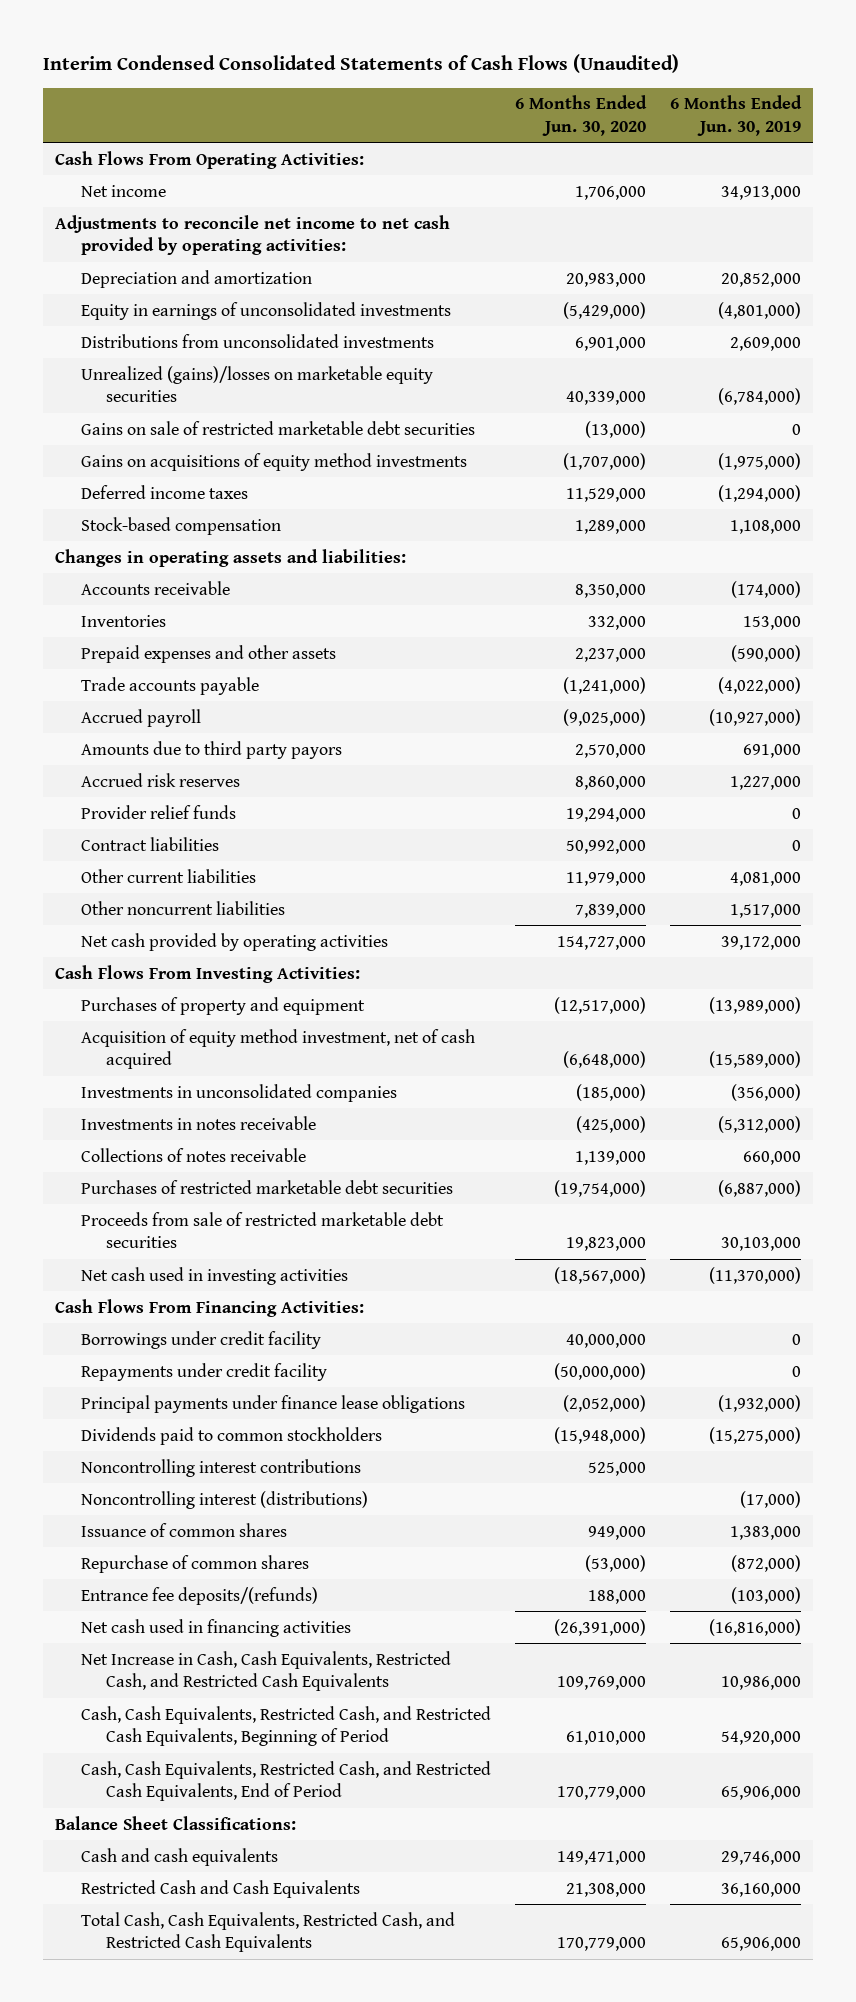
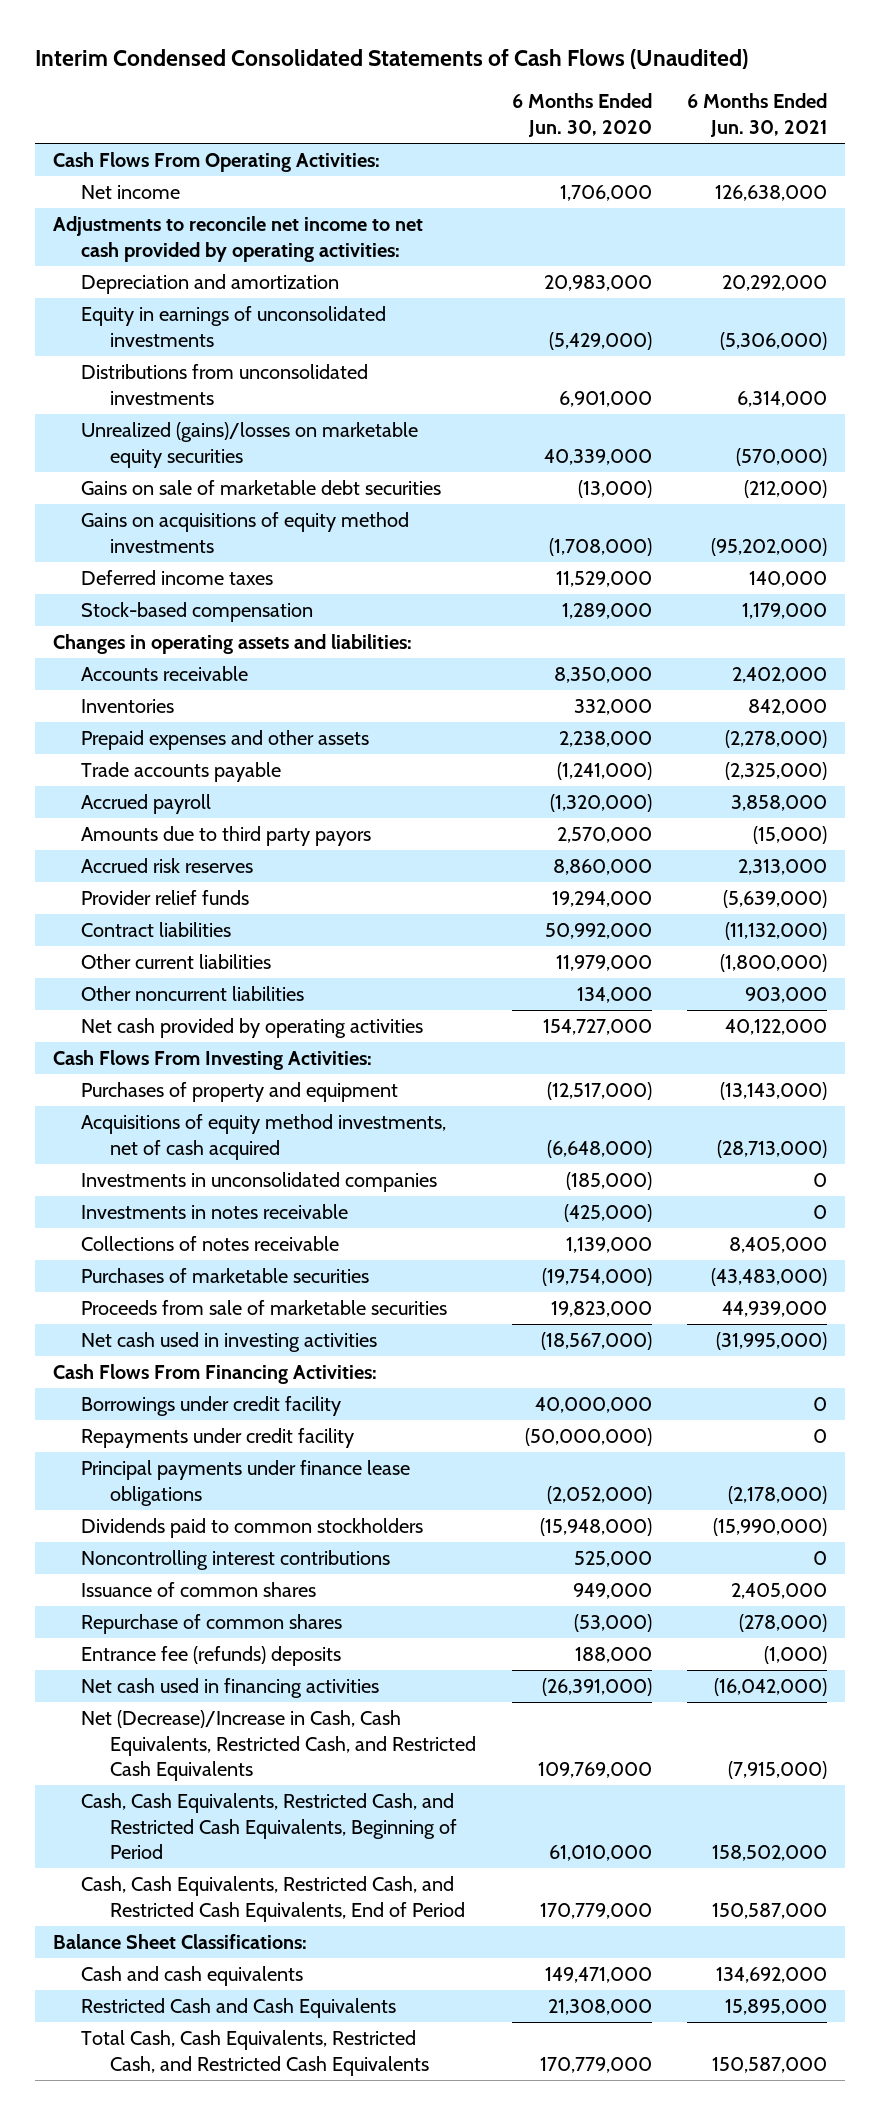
- | 6 Months Ended Jun. 30, 2020 | 6 Months Ended Jun. 30, 2019
+ | 6 Months Ended Jun. 30, 2020 | 6 Months Ended Jun. 30, 2021
- Gains on sale of restricted marketable debt securities | (13,000) | 0
- Gains on acquisitions of equity method investments | (1,707,000) | (1,975,000)
+ Gains on sale of marketable debt securities | (13,000) | (212,000)
+ Gains on acquisitions of equity method investments | (1,708,000) | (95,202,000)
- Prepaid expenses and other assets | 2,237,000 | (590,000)
+ Prepaid expenses and other assets | 2,238,000 | (2,278,000)
- Accrued payroll | (9,025,000) | (10,927,000)
+ Accrued payroll | (1,320,000) | 3,858,000
- Other noncurrent liabilities | 7,839,000 | 1,517,000
+ Other noncurrent liabilities | 134,000 | 903,000
- Acquisition of equity method investment, net of cash acquired | (6,648,000) | (15,589,000)
+ Acquisitions of equity method investments, net of cash acquired | (6,648,000) | (28,713,000)
- Purchases of restricted marketable debt securities | (19,754,000) | (6,887,000)
- Proceeds from sale of restricted marketable debt securities | 19,823,000 | 30,103,000
+ Purchases of marketable securities | (19,754,000) | (43,483,000)
+ Proceeds from sale of marketable securities | 19,823,000 | 44,939,000
- Noncontrolling interest (distributions) | | (17,000)
- Entrance fee deposits/(refunds) | 188,000 | (103,000)
+ Entrance fee (refunds) deposits | 188,000 | (1,000)
- Net Increase in Cash, Cash Equivalents, Restricted Cash, and Restricted Cash Equivalents | 109,769,000 | 10,986,000
+ Net (Decrease)/Increase in Cash, Cash Equivalents, Restricted Cash, and Restricted Cash Equivalents | 109,769,000 | (7,915,000)

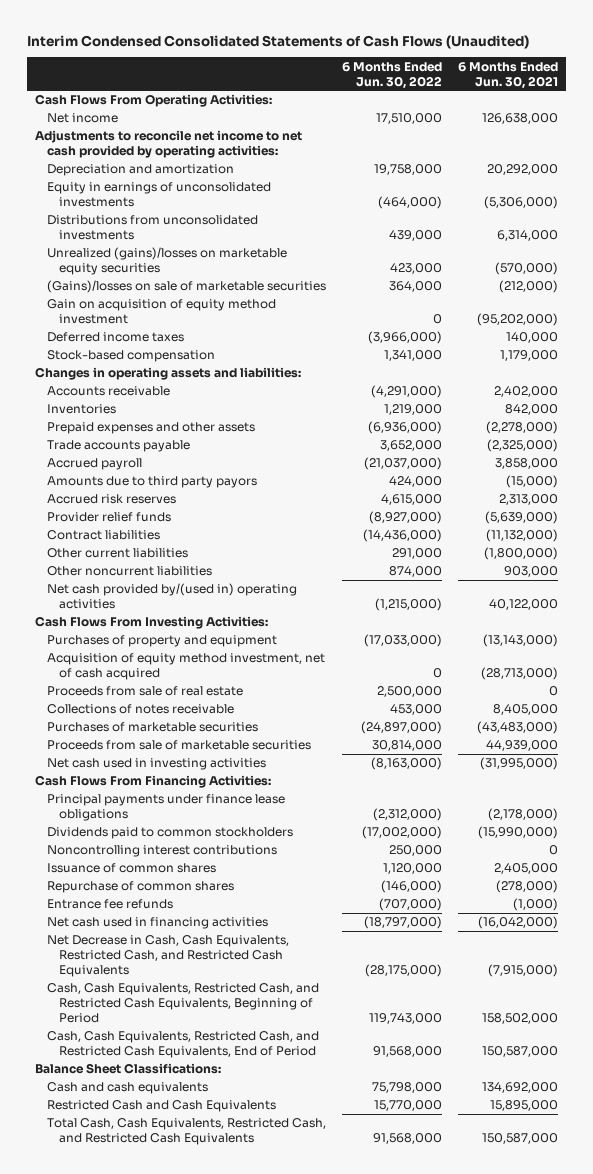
- | 6 Months Ended Jun. 30, 2020 | 6 Months Ended Jun. 30, 2021
+ | 6 Months Ended Jun. 30, 2022 | 6 Months Ended Jun. 30, 2021
- Gains on sale of marketable debt securities | (13,000) | (212,000)
- Gains on acquisitions of equity method investments | (1,708,000) | (95,202,000)
+ (Gains)/losses on sale of marketable securities | 364,000 | (212,000)
+ Gain on acquisition of equity method investment | 0 | (95,202,000)
- Net cash provided by operating activities | 154,727,000 | 40,122,000
+ Net cash provided by/(used in) operating activities | (1,215,000) | 40,122,000
- Acquisitions of equity method investments, net of cash acquired | (6,648,000) | (28,713,000)
- Investments in unconsolidated companies | (185,000) | 0
- Investments in notes receivable | (425,000) | 0
+ Acquisition of equity method investment, net of cash acquired | 0 | (28,713,000)
+ Proceeds from sale of real estate | 2,500,000 | 0
- Borrowings under credit facility | 40,000,000 | 0
- Repayments under credit facility | (50,000,000) | 0
- Entrance fee (refunds) deposits | 188,000 | (1,000)
+ Entrance fee refunds | (707,000) | (1,000)
- Net (Decrease)/Increase in Cash, Cash Equivalents, Restricted Cash, and Restricted Cash Equivalents | 109,769,000 | (7,915,000)
+ Net Decrease in Cash, Cash Equivalents, Restricted Cash, and Restricted Cash Equivalents | (28,175,000) | (7,915,000)

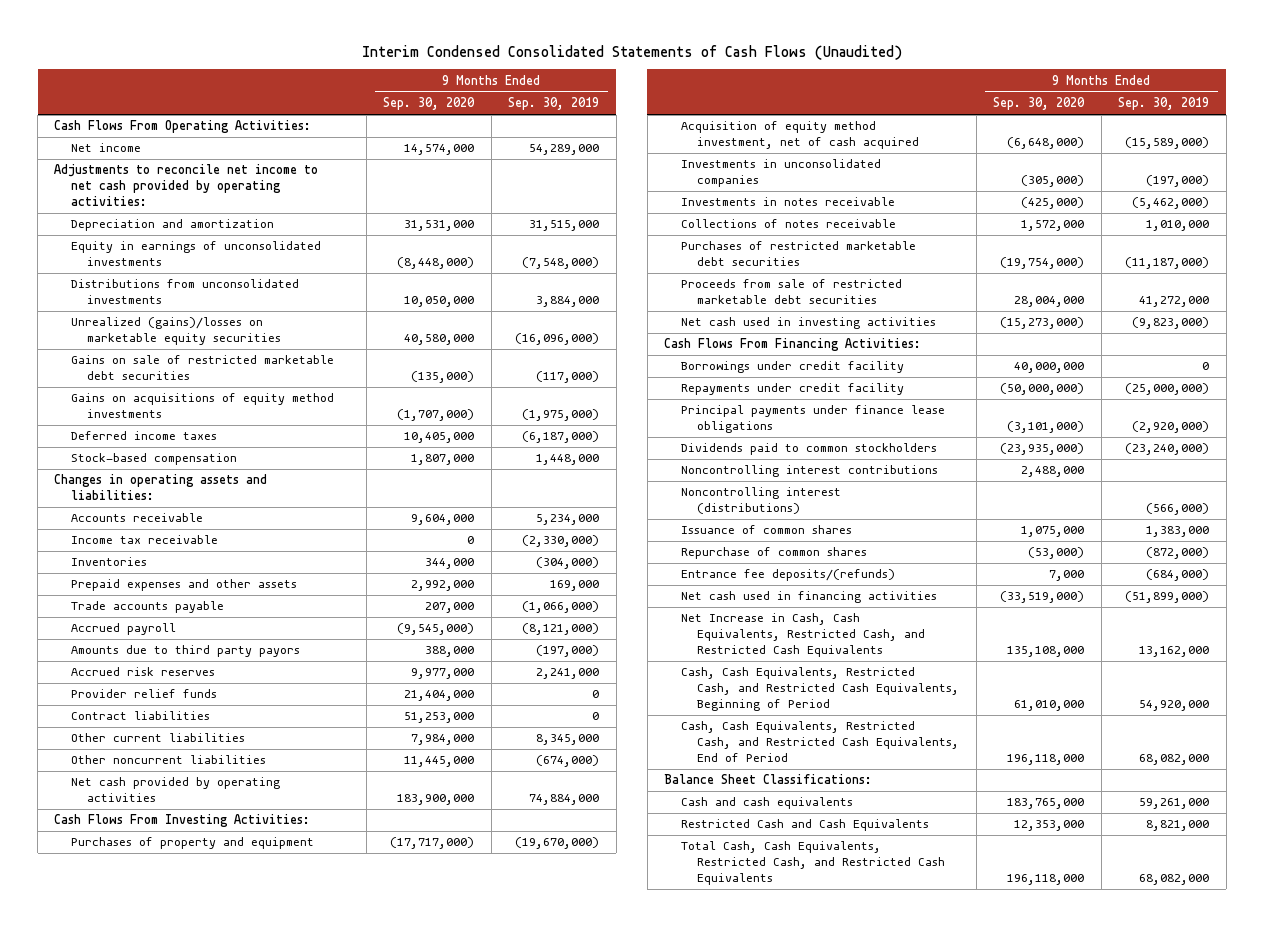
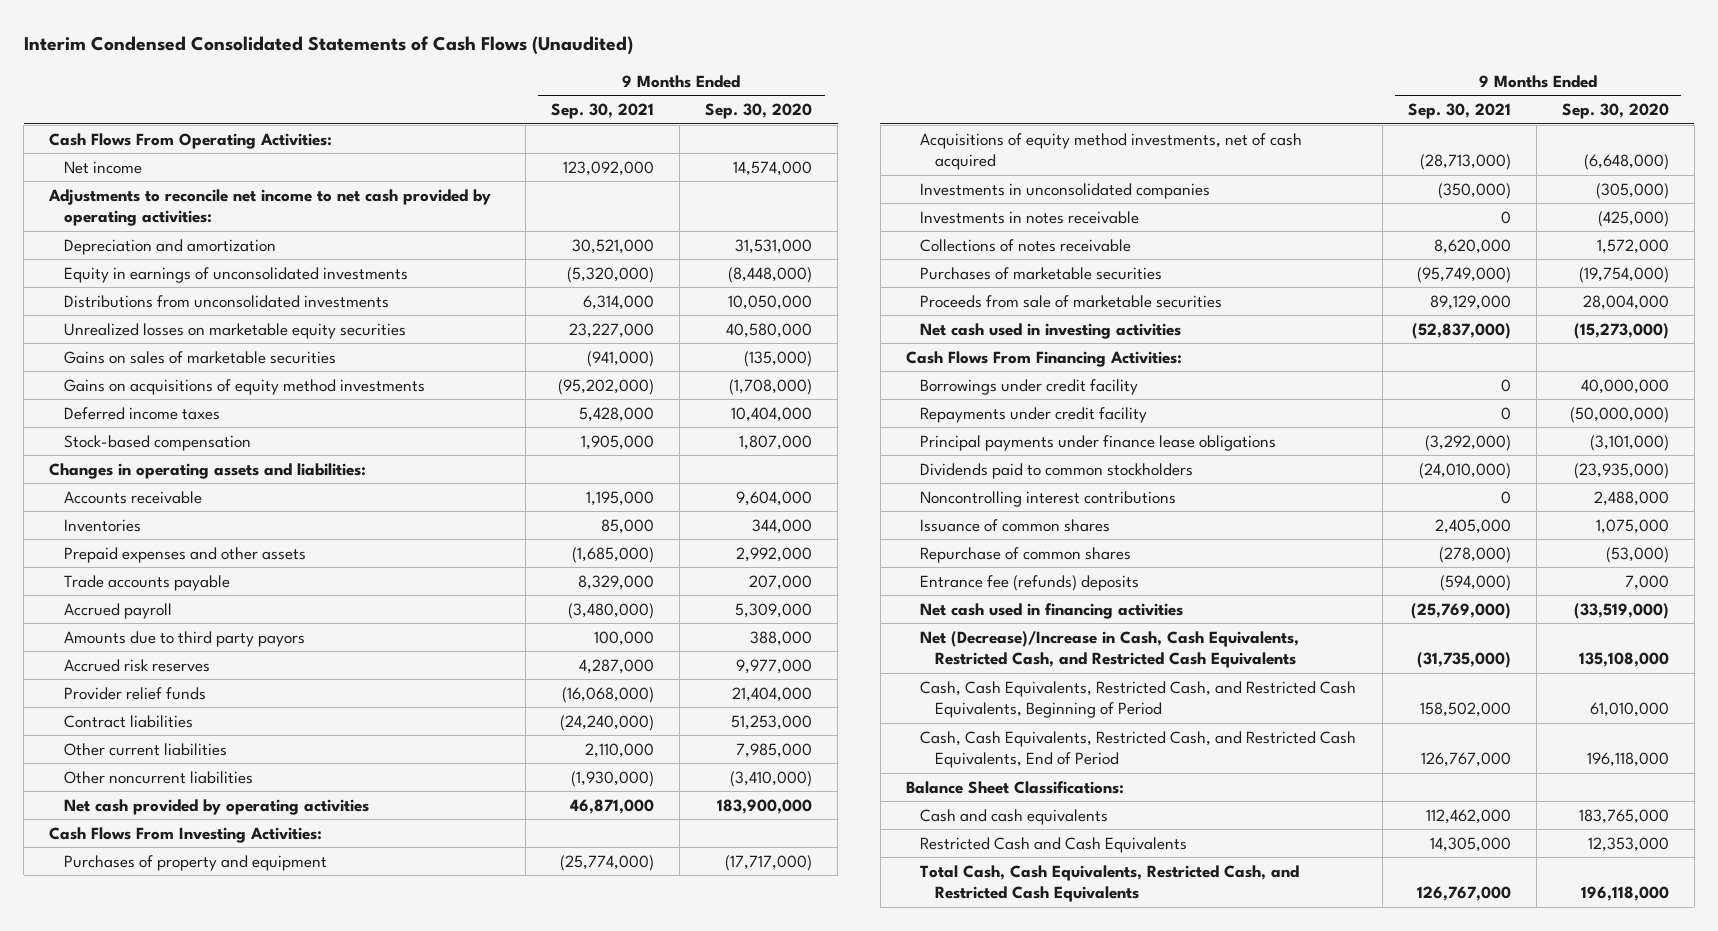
- | 9 Months Ended Sep. 30, 2020 | 9 Months Ended Sep. 30, 2019
+ | 9 Months Ended Sep. 30, 2021 | 9 Months Ended Sep. 30, 2020
- Unrealized (gains)/losses on marketable equity securities | 40,580,000 | (16,096,000)
- Gains on sale of restricted marketable debt securities | (135,000) | (117,000)
- Gains on acquisitions of equity method investments | (1,707,000) | (1,975,000)
- Deferred income taxes | 10,405,000 | (6,187,000)
+ Unrealized losses on marketable equity securities | 23,227,000 | 40,580,000
+ Gains on sales of marketable securities | (941,000) | (135,000)
+ Gains on acquisitions of equity method investments | (95,202,000) | (1,708,000)
+ Deferred income taxes | 5,428,000 | 10,404,000
- Income tax receivable | 0 | (2,330,000)
- Accrued payroll | (9,545,000) | (8,121,000)
+ Accrued payroll | (3,480,000) | 5,309,000
- Other current liabilities | 7,984,000 | 8,345,000
- Other noncurrent liabilities | 11,445,000 | (674,000)
+ Other current liabilities | 2,110,000 | 7,985,000
+ Other noncurrent liabilities | (1,930,000) | (3,410,000)
- Acquisition of equity method investment, net of cash acquired | (6,648,000) | (15,589,000)
+ Acquisitions of equity method investments, net of cash acquired | (28,713,000) | (6,648,000)
- Purchases of restricted marketable debt securities | (19,754,000) | (11,187,000)
- Proceeds from sale of restricted marketable debt securities | 28,004,000 | 41,272,000
+ Purchases of marketable securities | (95,749,000) | (19,754,000)
+ Proceeds from sale of marketable securities | 89,129,000 | 28,004,000
- Noncontrolling interest (distributions) | | (566,000)
- Entrance fee deposits/(refunds) | 7,000 | (684,000)
+ Entrance fee (refunds) deposits | (594,000) | 7,000
- Net Increase in Cash, Cash Equivalents, Restricted Cash, and Restricted Cash Equivalents | 135,108,000 | 13,162,000
+ Net (Decrease)/Increase in Cash, Cash Equivalents, Restricted Cash, and Restricted Cash Equivalents | (31,735,000) | 135,108,000

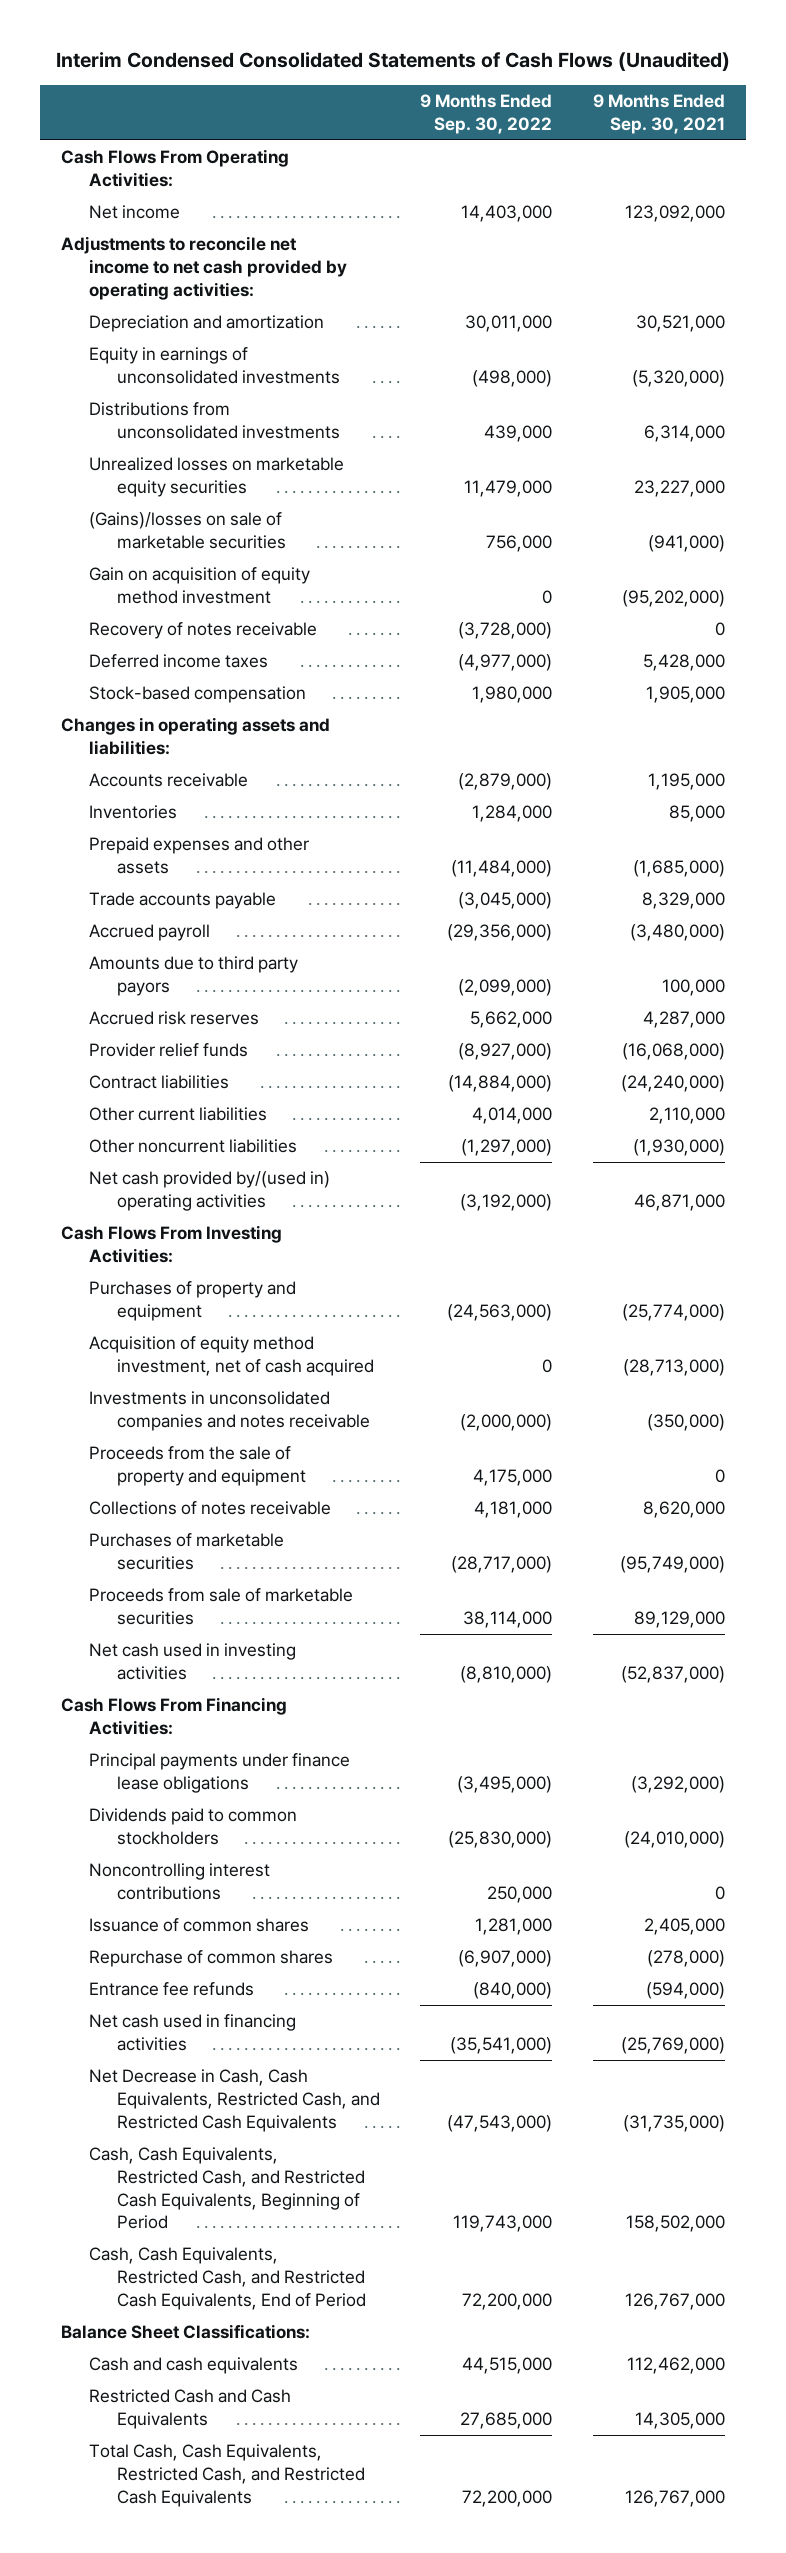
- | 9 Months Ended Sep. 30, 2021 | 9 Months Ended Sep. 30, 2020
+ | 9 Months Ended Sep. 30, 2022 | 9 Months Ended Sep. 30, 2021
- Gains on sales of marketable securities | (941,000) | (135,000)
- Gains on acquisitions of equity method investments | (95,202,000) | (1,708,000)
+ (Gains)/losses on sale of marketable securities | 756,000 | (941,000)
+ Gain on acquisition of equity method investment | 0 | (95,202,000)
+ Recovery of notes receivable | (3,728,000) | 0
- Net cash provided by operating activities | 46,871,000 | 183,900,000
+ Net cash provided by/(used in) operating activities | (3,192,000) | 46,871,000
- Acquisitions of equity method investments, net of cash acquired | (28,713,000) | (6,648,000)
- Investments in unconsolidated companies | (350,000) | (305,000)
- Investments in notes receivable | 0 | (425,000)
+ Acquisition of equity method investment, net of cash acquired | 0 | (28,713,000)
+ Investments in unconsolidated companies and notes receivable | (2,000,000) | (350,000)
+ Proceeds from the sale of property and equipment | 4,175,000 | 0
- Borrowings under credit facility | 0 | 40,000,000
- Repayments under credit facility | 0 | (50,000,000)
- Entrance fee (refunds) deposits | (594,000) | 7,000
+ Entrance fee refunds | (840,000) | (594,000)
- Net (Decrease)/Increase in Cash, Cash Equivalents, Restricted Cash, and Restricted Cash Equivalents | (31,735,000) | 135,108,000
+ Net Decrease in Cash, Cash Equivalents, Restricted Cash, and Restricted Cash Equivalents | (47,543,000) | (31,735,000)

